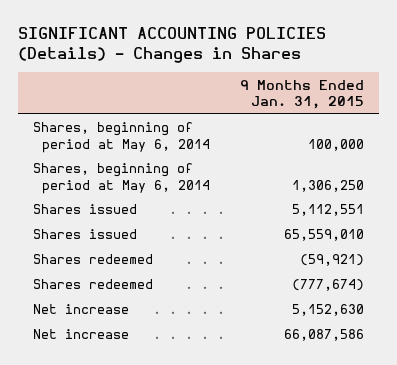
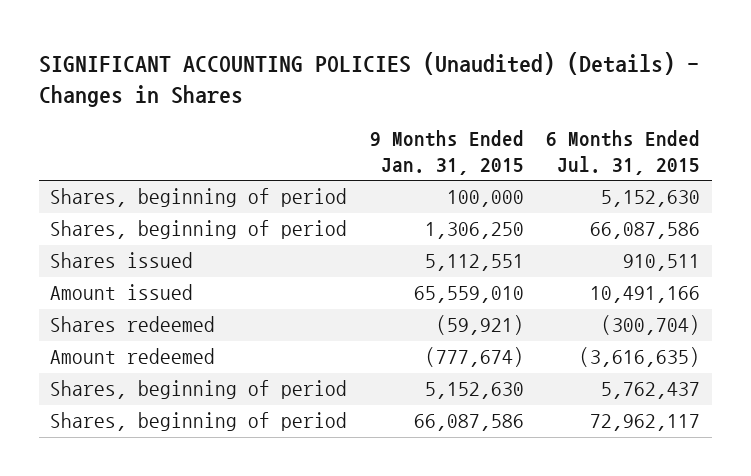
- SIGNIFICANT ACCOUNTING POLICIES (Details) - Changes in Shares
+ SIGNIFICANT ACCOUNTING POLICIES (Unaudited) (Details) - Changes in Shares
- | 9 Months Ended Jan. 31, 2015
+ | 9 Months Ended Jan. 31, 2015 | 6 Months Ended Jul. 31, 2015
- Shares, beginning of period at May 6, 2014 | 100,000
- Shares, beginning of period at May 6, 2014 | 1,306,250
+ Shares, beginning of period | 100,000 | 5,152,630
+ Shares, beginning of period | 1,306,250 | 66,087,586
- Shares issued | 65,559,010
+ Amount issued | 65,559,010 | 10,491,166
- Shares redeemed | (777,674)
- Net increase | 5,152,630
- Net increase | 66,087,586
+ Amount redeemed | (777,674) | (3,616,635)
+ Shares, beginning of period | 5,152,630 | 5,762,437
+ Shares, beginning of period | 66,087,586 | 72,962,117

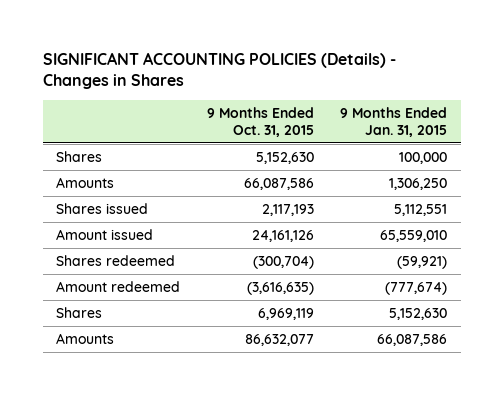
- SIGNIFICANT ACCOUNTING POLICIES (Unaudited) (Details) - Changes in Shares
+ SIGNIFICANT ACCOUNTING POLICIES (Details) - Changes in Shares
- | 9 Months Ended Jan. 31, 2015 | 6 Months Ended Jul. 31, 2015
+ | 9 Months Ended Oct. 31, 2015 | 9 Months Ended Jan. 31, 2015
- Shares, beginning of period | 100,000 | 5,152,630
- Shares, beginning of period | 1,306,250 | 66,087,586
+ Shares | 5,152,630 | 100,000
+ Amounts | 66,087,586 | 1,306,250
- Shares, beginning of period | 5,152,630 | 5,762,437
- Shares, beginning of period | 66,087,586 | 72,962,117
+ Shares | 6,969,119 | 5,152,630
+ Amounts | 86,632,077 | 66,087,586

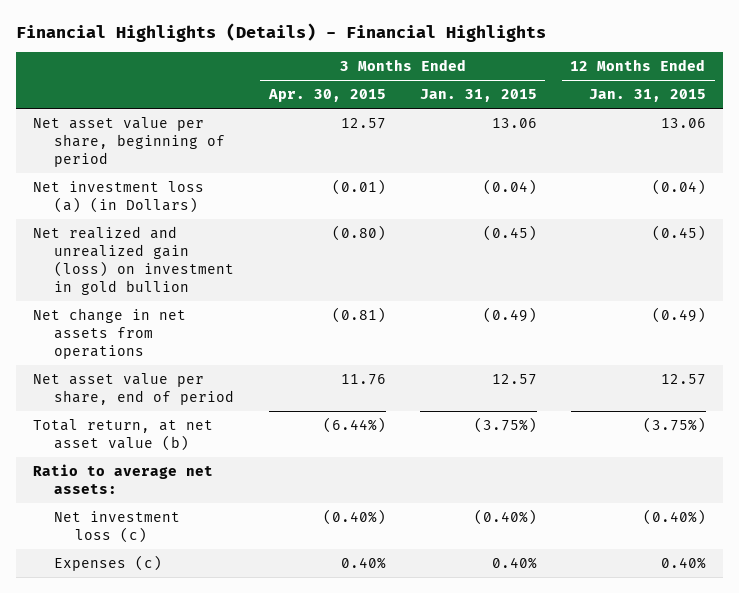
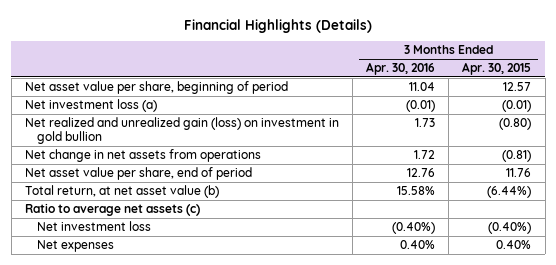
- Financial Highlights (Details) - Financial Highlights
+ Financial Highlights (Details)
- | 3 Months Ended Apr. 30, 2015 | 3 Months Ended Jan. 31, 2015 | 12 Months Ended Jan. 31, 2015
+ | 3 Months Ended Apr. 30, 2016 | 3 Months Ended Apr. 30, 2015
- Net investment loss (a) (in Dollars) | (0.01) | (0.04) | (0.04)
+ Net investment loss (a) | (0.01) | (0.01)
- Ratio to average net assets:
- Net investment loss (c) | (0.40%) | (0.40%) | (0.40%)
- Expenses (c) | 0.40% | 0.40% | 0.40%
+ Ratio to average net assets (c)
+ Net investment loss | (0.40%) | (0.40%)
+ Net expenses | 0.40% | 0.40%

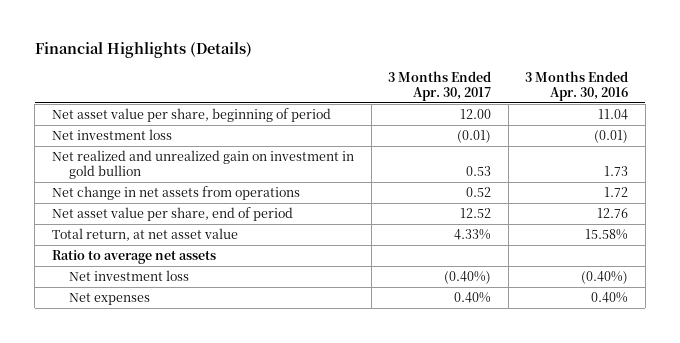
- | 3 Months Ended Apr. 30, 2016 | 3 Months Ended Apr. 30, 2015
+ | 3 Months Ended Apr. 30, 2017 | 3 Months Ended Apr. 30, 2016
- Net investment loss (a) | (0.01) | (0.01)
- Net realized and unrealized gain (loss) on investment in gold bullion | 1.73 | (0.80)
+ Net investment loss | (0.01) | (0.01)
+ Net realized and unrealized gain on investment in gold bullion | 0.53 | 1.73
- Total return, at net asset value (b) | 15.58% | (6.44%)
- Ratio to average net assets (c)
+ Total return, at net asset value | 4.33% | 15.58%
+ Ratio to average net assets

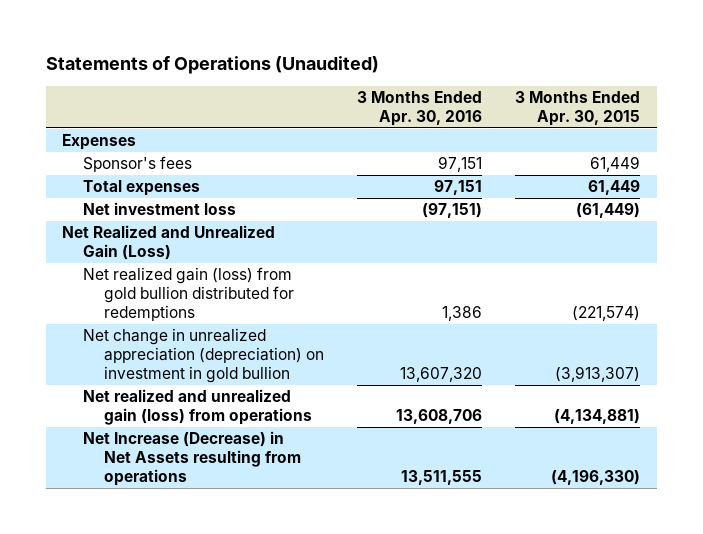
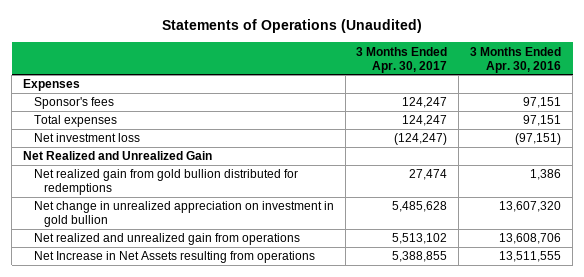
- | 3 Months Ended Apr. 30, 2016 | 3 Months Ended Apr. 30, 2015
+ | 3 Months Ended Apr. 30, 2017 | 3 Months Ended Apr. 30, 2016
- Net Realized and Unrealized Gain (Loss)
- Net realized gain (loss) from gold bullion distributed for redemptions | 1,386 | (221,574)
- Net change in unrealized appreciation (depreciation) on investment in gold bullion | 13,607,320 | (3,913,307)
- Net realized and unrealized gain (loss) from operations | 13,608,706 | (4,134,881)
- Net Increase (Decrease) in Net Assets resulting from operations | 13,511,555 | (4,196,330)
+ Net Realized and Unrealized Gain
+ Net realized gain from gold bullion distributed for redemptions | 27,474 | 1,386
+ Net change in unrealized appreciation on investment in gold bullion | 5,485,628 | 13,607,320
+ Net realized and unrealized gain from operations | 5,513,102 | 13,608,706
+ Net Increase in Net Assets resulting from operations | 5,388,855 | 13,511,555

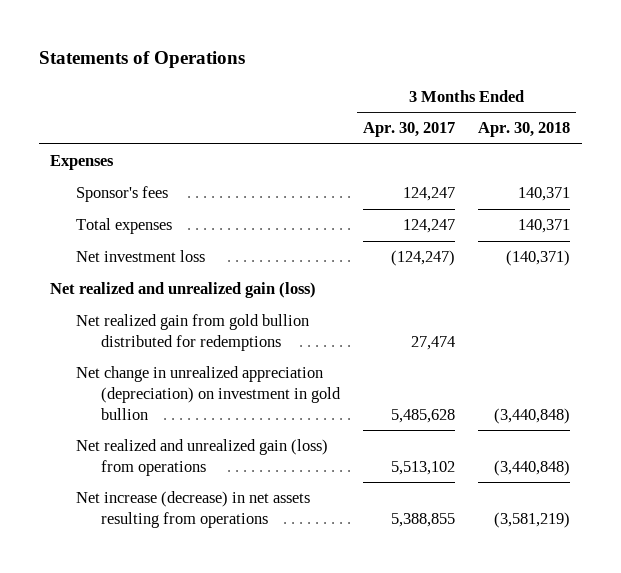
- Statements of Operations (Unaudited)
+ Statements of Operations
- | 3 Months Ended Apr. 30, 2017 | 3 Months Ended Apr. 30, 2016
+ | 3 Months Ended Apr. 30, 2017 | 3 Months Ended Apr. 30, 2018
- Net Realized and Unrealized Gain
+ Net realized and unrealized gain (loss)
- Net change in unrealized appreciation on investment in gold bullion | 5,485,628 | 13,607,320
- Net realized and unrealized gain from operations | 5,513,102 | 13,608,706
- Net Increase in Net Assets resulting from operations | 5,388,855 | 13,511,555
+ Net change in unrealized appreciation (depreciation) on investment in gold bullion | 5,485,628 | (3,440,848)
+ Net realized and unrealized gain (loss) from operations | 5,513,102 | (3,440,848)
+ Net increase (decrease) in net assets resulting from operations | 5,388,855 | (3,581,219)

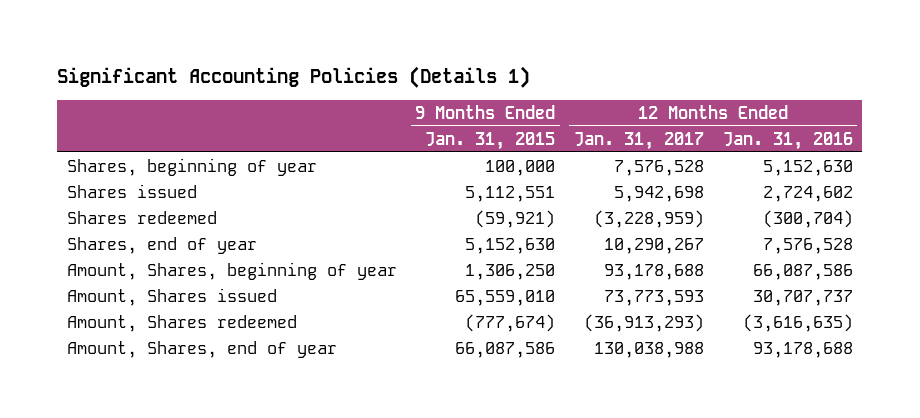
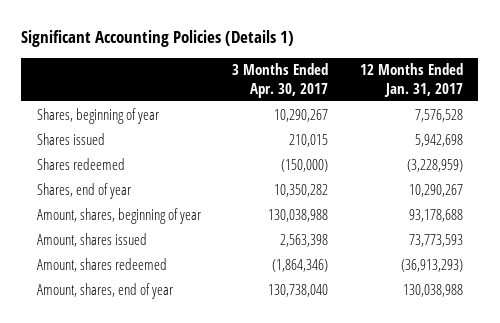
- | 9 Months Ended Jan. 31, 2015 | 12 Months Ended Jan. 31, 2017 | 12 Months Ended Jan. 31, 2016
+ | 3 Months Ended Apr. 30, 2017 | 12 Months Ended Jan. 31, 2017
- Amount, Shares, beginning of year | 1,306,250 | 93,178,688 | 66,087,586
- Amount, Shares issued | 65,559,010 | 73,773,593 | 30,707,737
- Amount, Shares redeemed | (777,674) | (36,913,293) | (3,616,635)
- Amount, Shares, end of year | 66,087,586 | 130,038,988 | 93,178,688
+ Amount, shares, beginning of year | 130,038,988 | 93,178,688
+ Amount, shares issued | 2,563,398 | 73,773,593
+ Amount, shares redeemed | (1,864,346) | (36,913,293)
+ Amount, shares, end of year | 130,738,040 | 130,038,988

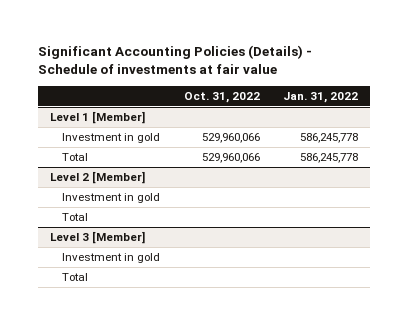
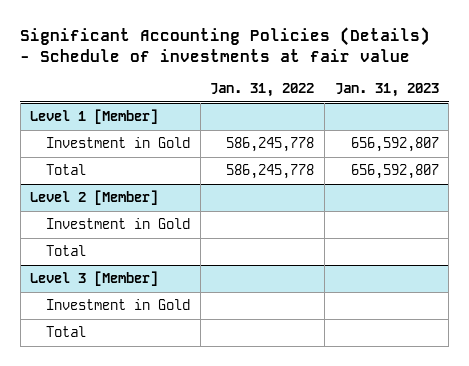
- | Oct. 31, 2022 | Jan. 31, 2022
+ | Jan. 31, 2022 | Jan. 31, 2023
@ Level 1 [Member]
- Investment in gold | 529,960,066 | 586,245,778
+ Investment in Gold | 586,245,778 | 656,592,807
@ Level 2 [Member]
- Investment in gold
+ Investment in Gold
@ Level 3 [Member]
- Investment in gold
+ Investment in Gold

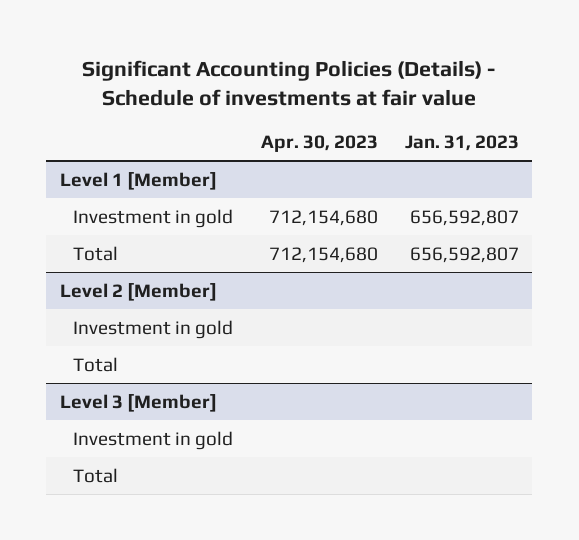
- | Jan. 31, 2022 | Jan. 31, 2023
+ | Apr. 30, 2023 | Jan. 31, 2023
@ Level 1 [Member]
- Investment in Gold | 586,245,778 | 656,592,807
+ Investment in gold | 712,154,680 | 656,592,807
@ Level 2 [Member]
- Investment in Gold
+ Investment in gold
@ Level 3 [Member]
- Investment in Gold
+ Investment in gold

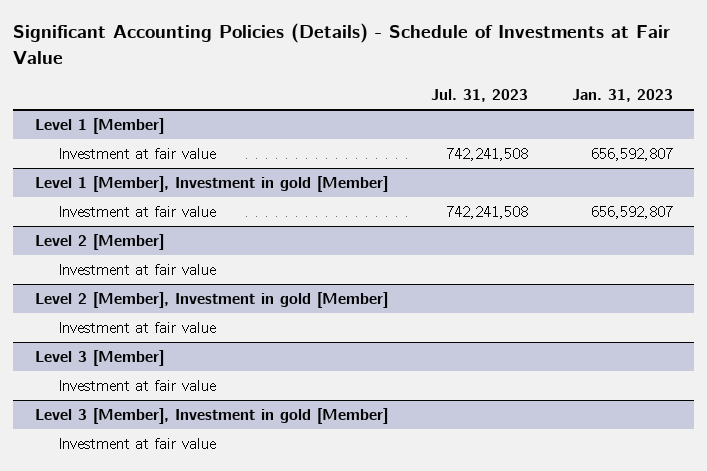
- Significant Accounting Policies (Details) - Schedule of investments at fair value
+ Significant Accounting Policies (Details) - Schedule of Investments at Fair Value
- | Apr. 30, 2023 | Jan. 31, 2023
+ | Jul. 31, 2023 | Jan. 31, 2023
@ Level 1 [Member]
- Investment in gold | 712,154,680 | 656,592,807
- Total | 712,154,680 | 656,592,807
+ Investment at fair value | 742,241,508 | 656,592,807
+ Level 1 [Member], Investment in gold [Member]
+ Investment at fair value | 742,241,508 | 656,592,807
@ Level 2 [Member]
- Investment in gold
- Total
+ Investment at fair value
+ Level 2 [Member], Investment in gold [Member]
+ Investment at fair value
@ Level 3 [Member]
- Investment in gold
- Total
+ Investment at fair value
+ Level 3 [Member], Investment in gold [Member]
+ Investment at fair value

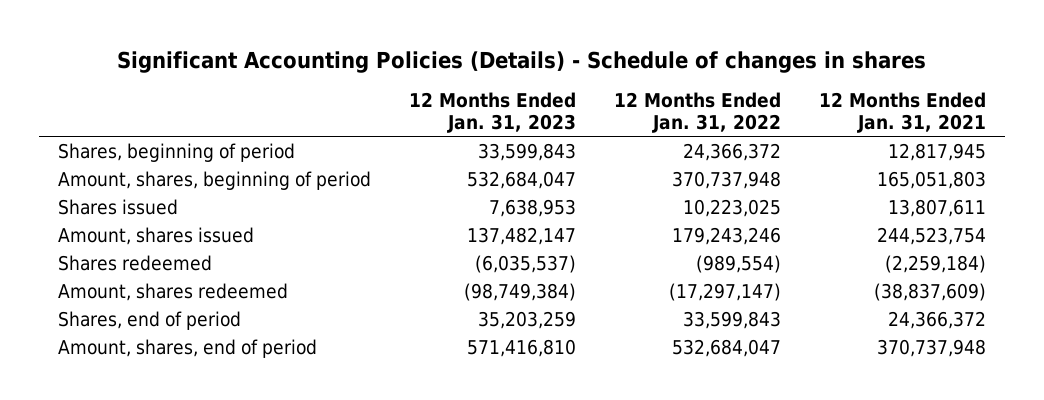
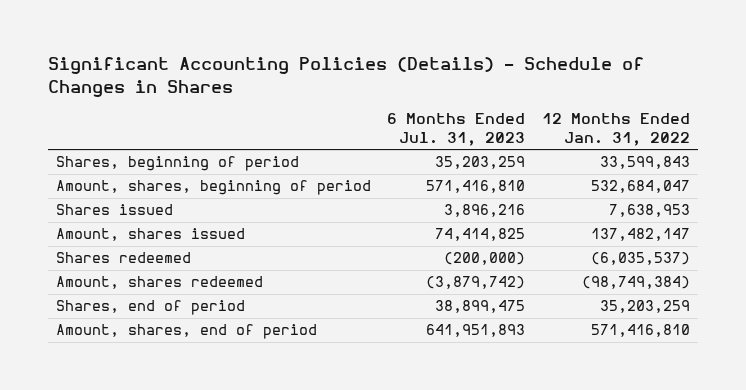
- Significant Accounting Policies (Details) - Schedule of changes in shares
+ Significant Accounting Policies (Details) - Schedule of Changes in Shares
- | 12 Months Ended Jan. 31, 2023 | 12 Months Ended Jan. 31, 2022 | 12 Months Ended Jan. 31, 2021
+ | 6 Months Ended Jul. 31, 2023 | 12 Months Ended Jan. 31, 2022
- Shares, beginning of period | 33,599,843 | 24,366,372 | 12,817,945
- Amount, shares, beginning of period | 532,684,047 | 370,737,948 | 165,051,803
- Shares issued | 7,638,953 | 10,223,025 | 13,807,611
- Amount, shares issued | 137,482,147 | 179,243,246 | 244,523,754
- Shares redeemed | (6,035,537) | (989,554) | (2,259,184)
- Amount, shares redeemed | (98,749,384) | (17,297,147) | (38,837,609)
- Shares, end of period | 35,203,259 | 33,599,843 | 24,366,372
- Amount, shares, end of period | 571,416,810 | 532,684,047 | 370,737,948
+ Shares, beginning of period | 35,203,259 | 33,599,843
+ Amount, shares, beginning of period | 571,416,810 | 532,684,047
+ Shares issued | 3,896,216 | 7,638,953
+ Amount, shares issued | 74,414,825 | 137,482,147
+ Shares redeemed | (200,000) | (6,035,537)
+ Amount, shares redeemed | (3,879,742) | (98,749,384)
+ Shares, end of period | 38,899,475 | 35,203,259
+ Amount, shares, end of period | 641,951,893 | 571,416,810

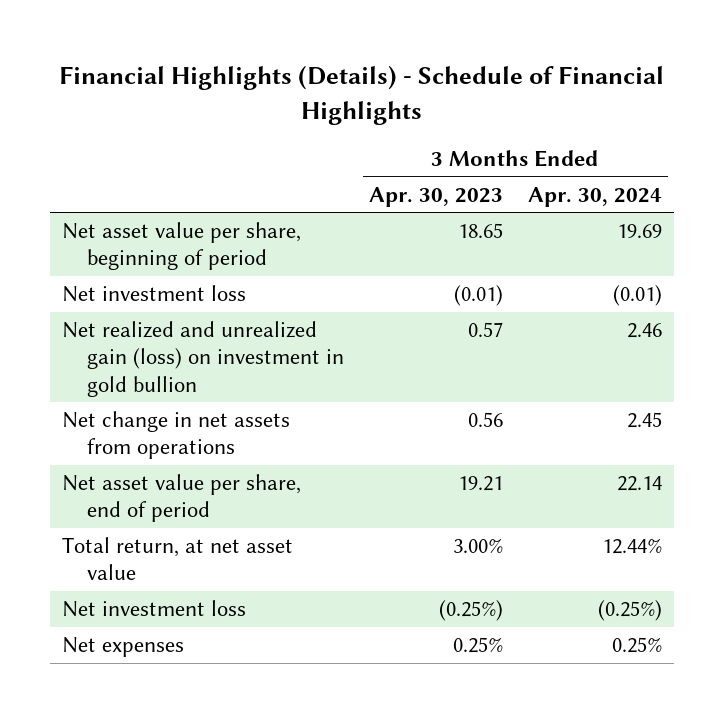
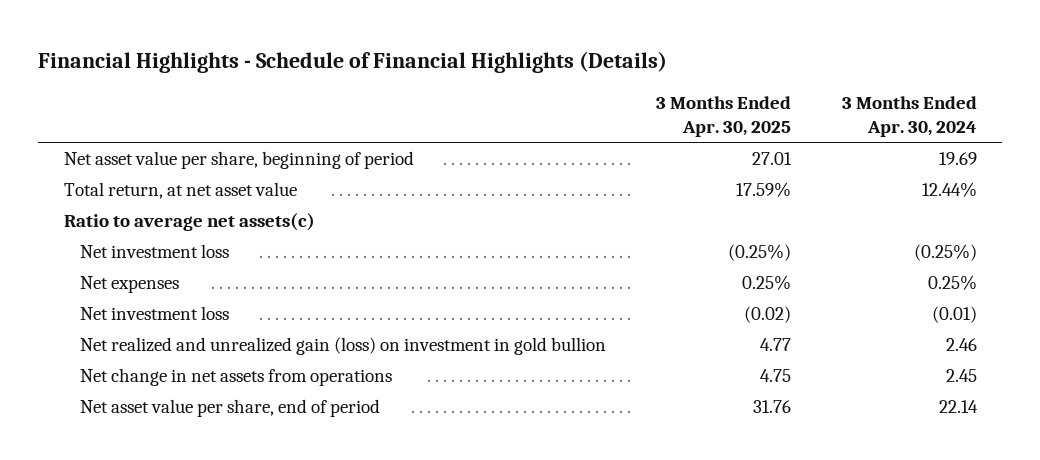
- Financial Highlights (Details) - Schedule of Financial Highlights
+ Financial Highlights - Schedule of Financial Highlights (Details)
- | 3 Months Ended Apr. 30, 2023 | 3 Months Ended Apr. 30, 2024
+ | 3 Months Ended Apr. 30, 2025 | 3 Months Ended Apr. 30, 2024
moved up: Total return, at net asset value | 17.59% | 12.44%
+ Ratio to average net assets(c)
moved up: Net investment loss | (0.25%) | (0.25%)
moved up: Net expenses | 0.25% | 0.25%

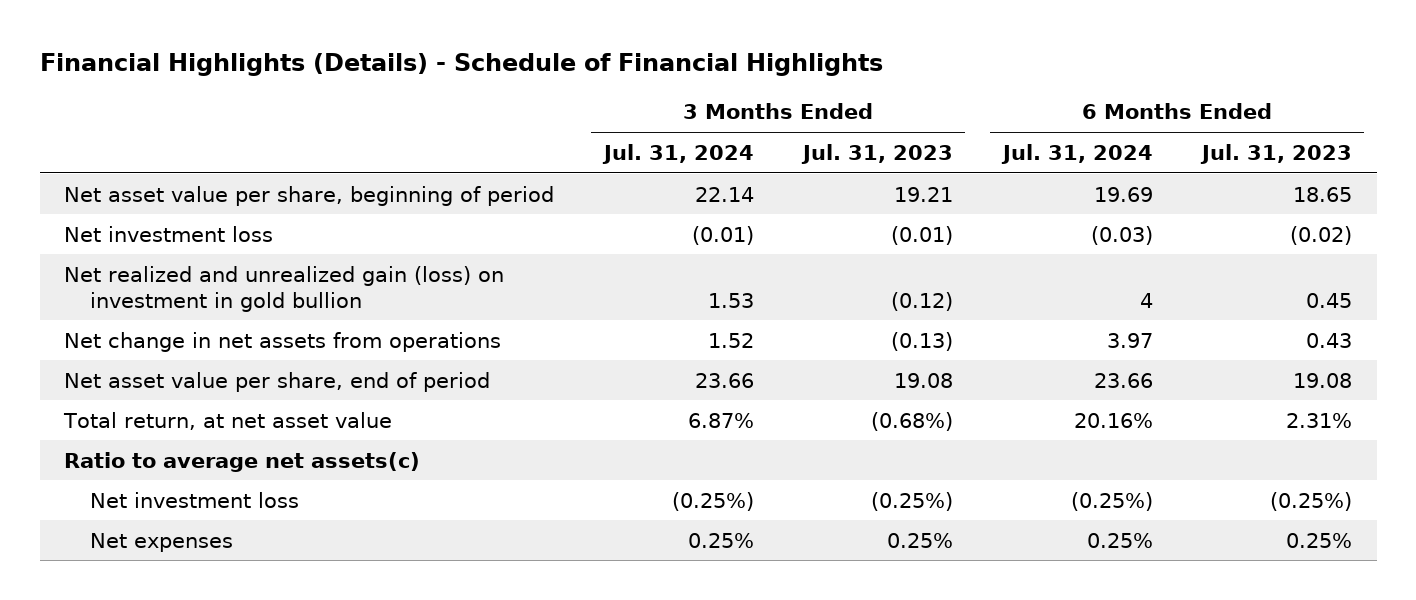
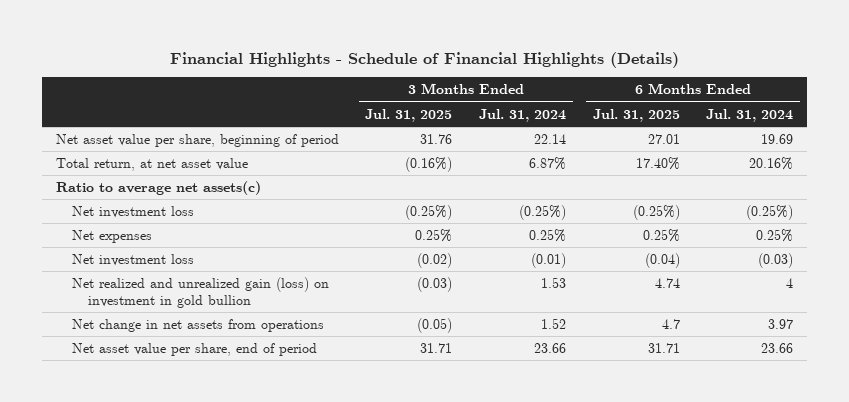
- Financial Highlights (Details) - Schedule of Financial Highlights
+ Financial Highlights - Schedule of Financial Highlights (Details)
- | 3 Months Ended Jul. 31, 2024 | 3 Months Ended Jul. 31, 2023 | 6 Months Ended Jul. 31, 2024 | 6 Months Ended Jul. 31, 2023
+ | 3 Months Ended Jul. 31, 2025 | 3 Months Ended Jul. 31, 2024 | 6 Months Ended Jul. 31, 2025 | 6 Months Ended Jul. 31, 2024
moved down: Net investment loss | (0.02) | (0.01) | (0.04) | (0.03)
moved down: Net realized and unrealized gain (loss) on investment in gold bullion | (0.03) | 1.53 | 4.74 | 4
moved down: Net change in net assets from operations | (0.05) | 1.52 | 4.7 | 3.97
moved down: Net asset value per share, end of period | 31.71 | 23.66 | 31.71 | 23.66

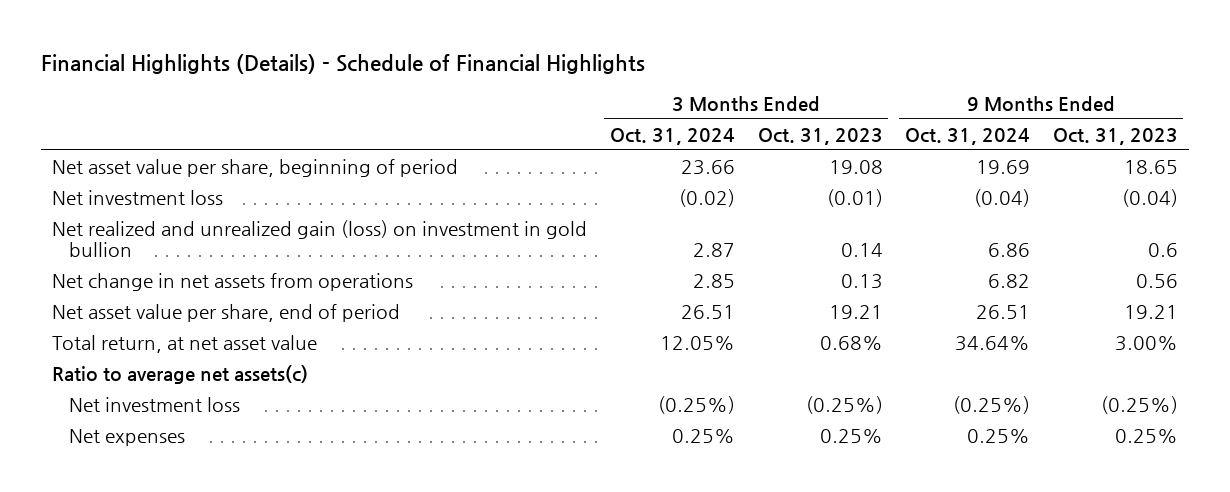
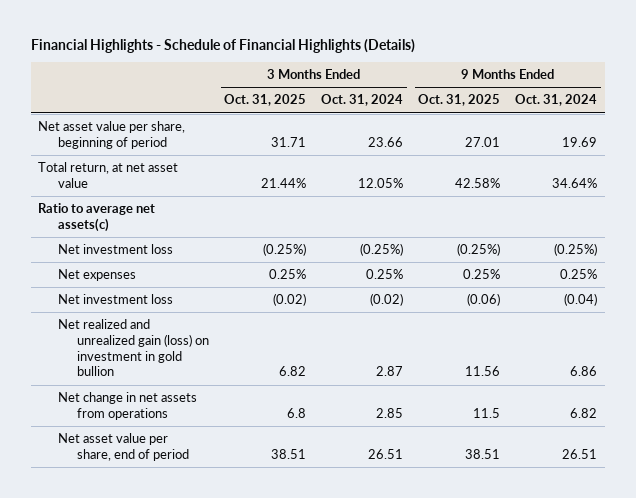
- Financial Highlights (Details) - Schedule of Financial Highlights
+ Financial Highlights - Schedule of Financial Highlights (Details)
- | 3 Months Ended Oct. 31, 2024 | 3 Months Ended Oct. 31, 2023 | 9 Months Ended Oct. 31, 2024 | 9 Months Ended Oct. 31, 2023
+ | 3 Months Ended Oct. 31, 2025 | 3 Months Ended Oct. 31, 2024 | 9 Months Ended Oct. 31, 2025 | 9 Months Ended Oct. 31, 2024
moved down: Net investment loss | (0.02) | (0.02) | (0.06) | (0.04)
moved down: Net realized and unrealized gain (loss) on investment in gold bullion | 6.82 | 2.87 | 11.56 | 6.86
moved down: Net change in net assets from operations | 6.8 | 2.85 | 11.5 | 6.82
moved down: Net asset value per share, end of period | 38.51 | 26.51 | 38.51 | 26.51

